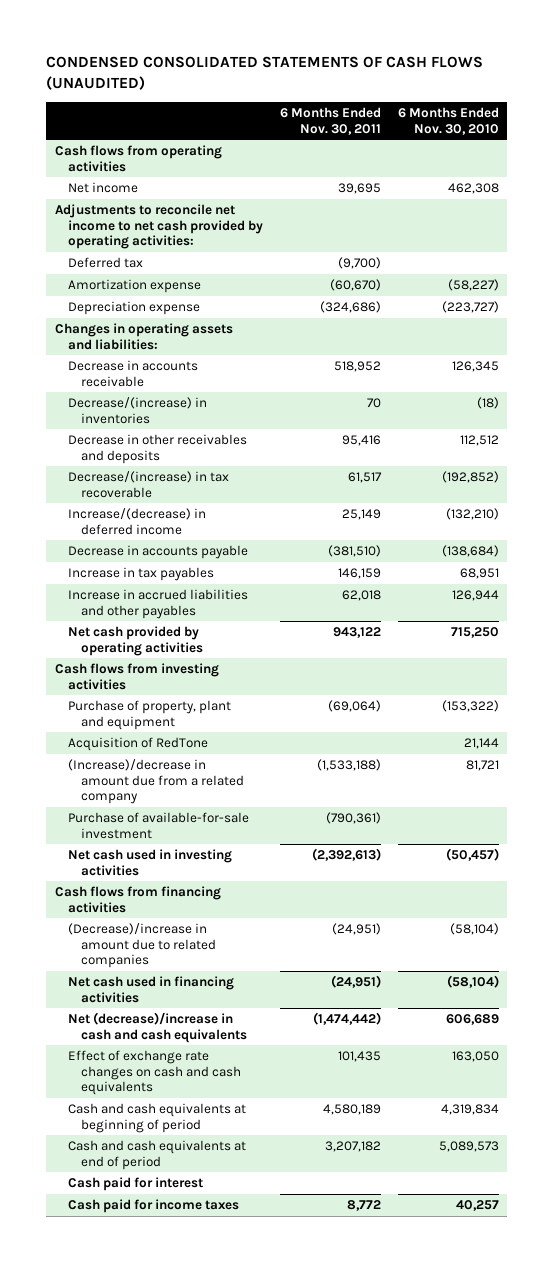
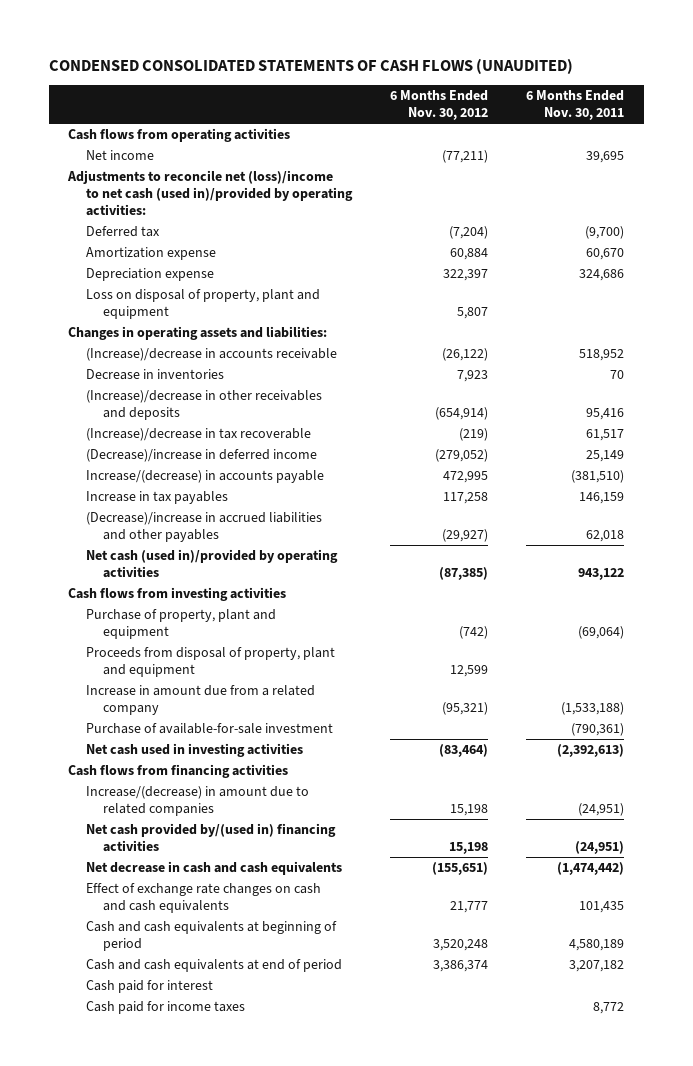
- | 6 Months Ended Nov. 30, 2011 | 6 Months Ended Nov. 30, 2010
+ | 6 Months Ended Nov. 30, 2012 | 6 Months Ended Nov. 30, 2011
- Adjustments to reconcile net income to net cash provided by operating activities:
+ Adjustments to reconcile net (loss)/income to net cash (used in)/provided by operating activities:
- Amortization expense | (60,670) | (58,227)
- Depreciation expense | (324,686) | (223,727)
+ Amortization expense | 60,884 | 60,670
+ Depreciation expense | 322,397 | 324,686
+ Loss on disposal of property, plant and equipment | 5,807 |
- Decrease in accounts receivable | 518,952 | 126,345
- Decrease/(increase) in inventories | 70 | (18)
- Decrease in other receivables and deposits | 95,416 | 112,512
- Decrease/(increase) in tax recoverable | 61,517 | (192,852)
- Increase/(decrease) in deferred income | 25,149 | (132,210)
- Decrease in accounts payable | (381,510) | (138,684)
+ (Increase)/decrease in accounts receivable | (26,122) | 518,952
+ Decrease in inventories | 7,923 | 70
+ (Increase)/decrease in other receivables and deposits | (654,914) | 95,416
+ (Increase)/decrease in tax recoverable | (219) | 61,517
+ (Decrease)/increase in deferred income | (279,052) | 25,149
+ Increase/(decrease) in accounts payable | 472,995 | (381,510)
- Increase in accrued liabilities and other payables | 62,018 | 126,944
- Net cash provided by operating activities | 943,122 | 715,250
+ (Decrease)/increase in accrued liabilities and other payables | (29,927) | 62,018
+ Net cash (used in)/provided by operating activities | (87,385) | 943,122
- Acquisition of RedTone | | 21,144
- (Increase)/decrease in amount due from a related company | (1,533,188) | 81,721
+ Proceeds from disposal of property, plant and equipment | 12,599 |
+ Increase in amount due from a related company | (95,321) | (1,533,188)
- (Decrease)/increase in amount due to related companies | (24,951) | (58,104)
- Net cash used in financing activities | (24,951) | (58,104)
- Net (decrease)/increase in cash and cash equivalents | (1,474,442) | 606,689
+ Increase/(decrease) in amount due to related companies | 15,198 | (24,951)
+ Net cash provided by/(used in) financing activities | 15,198 | (24,951)
+ Net decrease in cash and cash equivalents | (155,651) | (1,474,442)

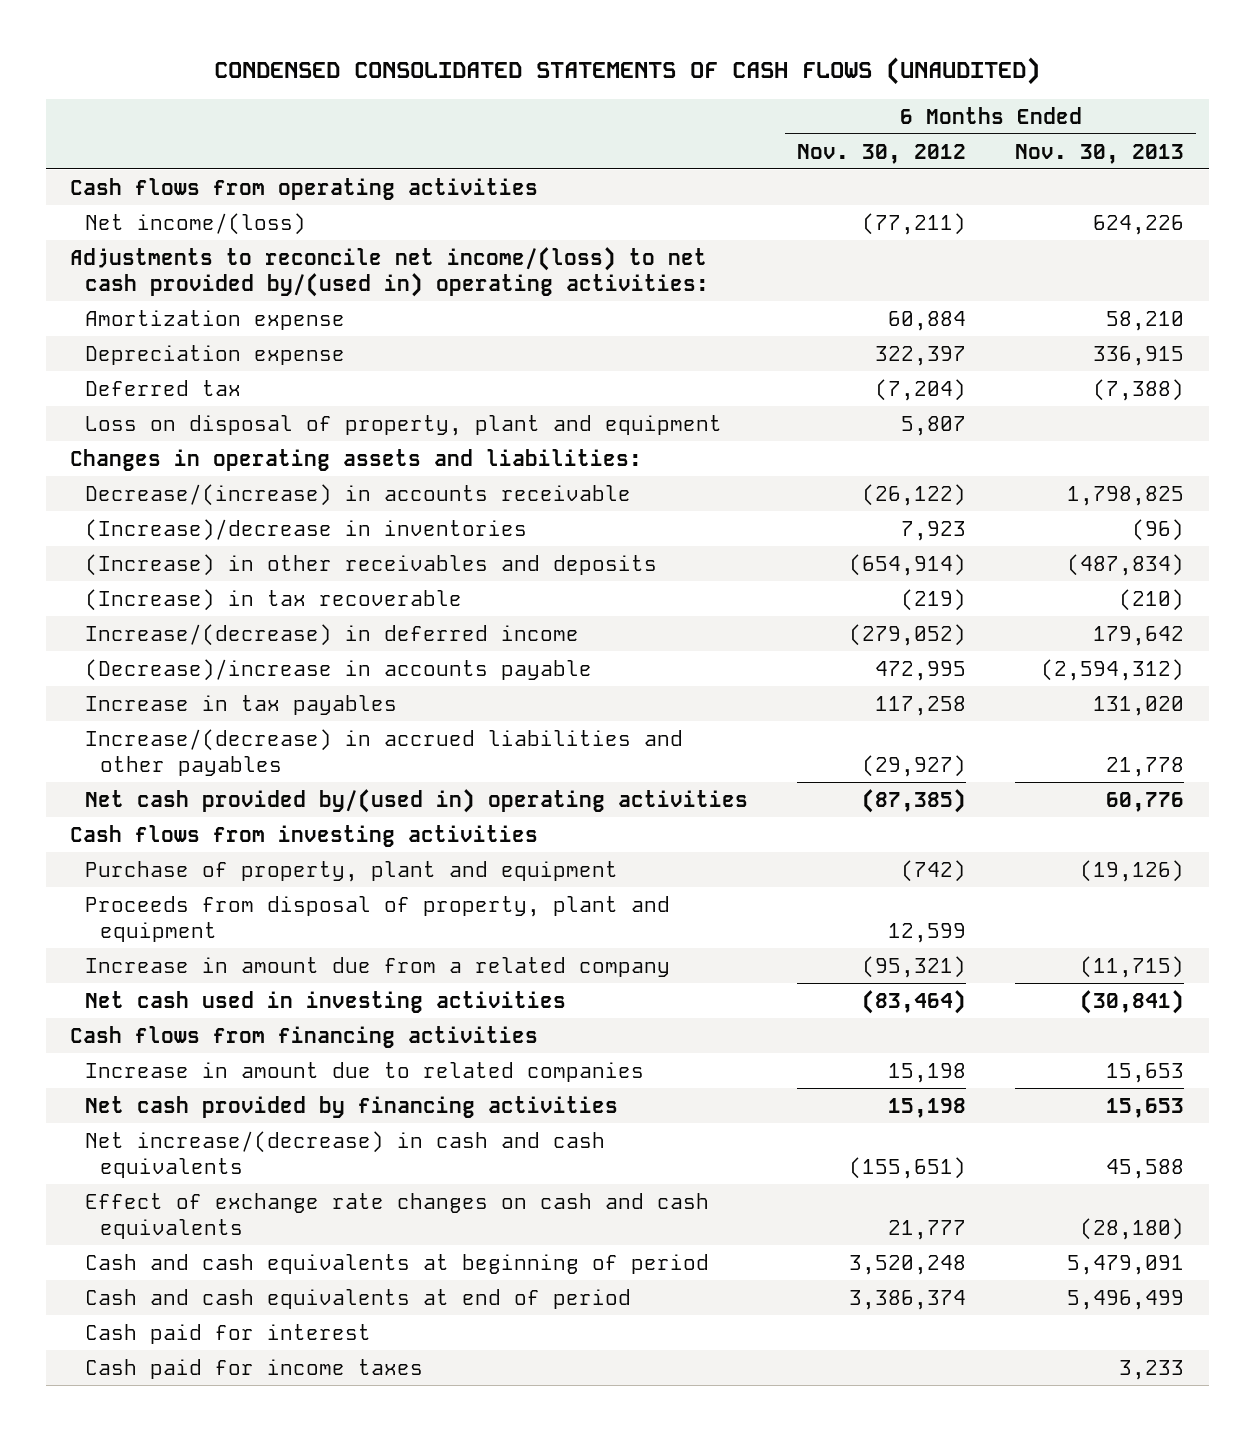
- | 6 Months Ended Nov. 30, 2012 | 6 Months Ended Nov. 30, 2011
+ | 6 Months Ended Nov. 30, 2012 | 6 Months Ended Nov. 30, 2013
- Net income | (77,211) | 39,695
- Adjustments to reconcile net (loss)/income to net cash (used in)/provided by operating activities:
+ Net income/(loss) | (77,211) | 624,226
+ Adjustments to reconcile net income/(loss) to net cash provided by/(used in) operating activities:
moved down: Deferred tax | (7,204) | (7,388)
- (Increase)/decrease in accounts receivable | (26,122) | 518,952
- Decrease in inventories | 7,923 | 70
- (Increase)/decrease in other receivables and deposits | (654,914) | 95,416
- (Increase)/decrease in tax recoverable | (219) | 61,517
- (Decrease)/increase in deferred income | (279,052) | 25,149
- Increase/(decrease) in accounts payable | 472,995 | (381,510)
+ Decrease/(increase) in accounts receivable | (26,122) | 1,798,825
+ (Increase)/decrease in inventories | 7,923 | (96)
+ (Increase) in other receivables and deposits | (654,914) | (487,834)
+ (Increase) in tax recoverable | (219) | (210)
+ Increase/(decrease) in deferred income | (279,052) | 179,642
+ (Decrease)/increase in accounts payable | 472,995 | (2,594,312)
- (Decrease)/increase in accrued liabilities and other payables | (29,927) | 62,018
- Net cash (used in)/provided by operating activities | (87,385) | 943,122
+ Increase/(decrease) in accrued liabilities and other payables | (29,927) | 21,778
+ Net cash provided by/(used in) operating activities | (87,385) | 60,776
- Purchase of available-for-sale investment | | (790,361)
- Increase/(decrease) in amount due to related companies | 15,198 | (24,951)
- Net cash provided by/(used in) financing activities | 15,198 | (24,951)
- Net decrease in cash and cash equivalents | (155,651) | (1,474,442)
+ Increase in amount due to related companies | 15,198 | 15,653
+ Net cash provided by financing activities | 15,198 | 15,653
+ Net increase/(decrease) in cash and cash equivalents | (155,651) | 45,588

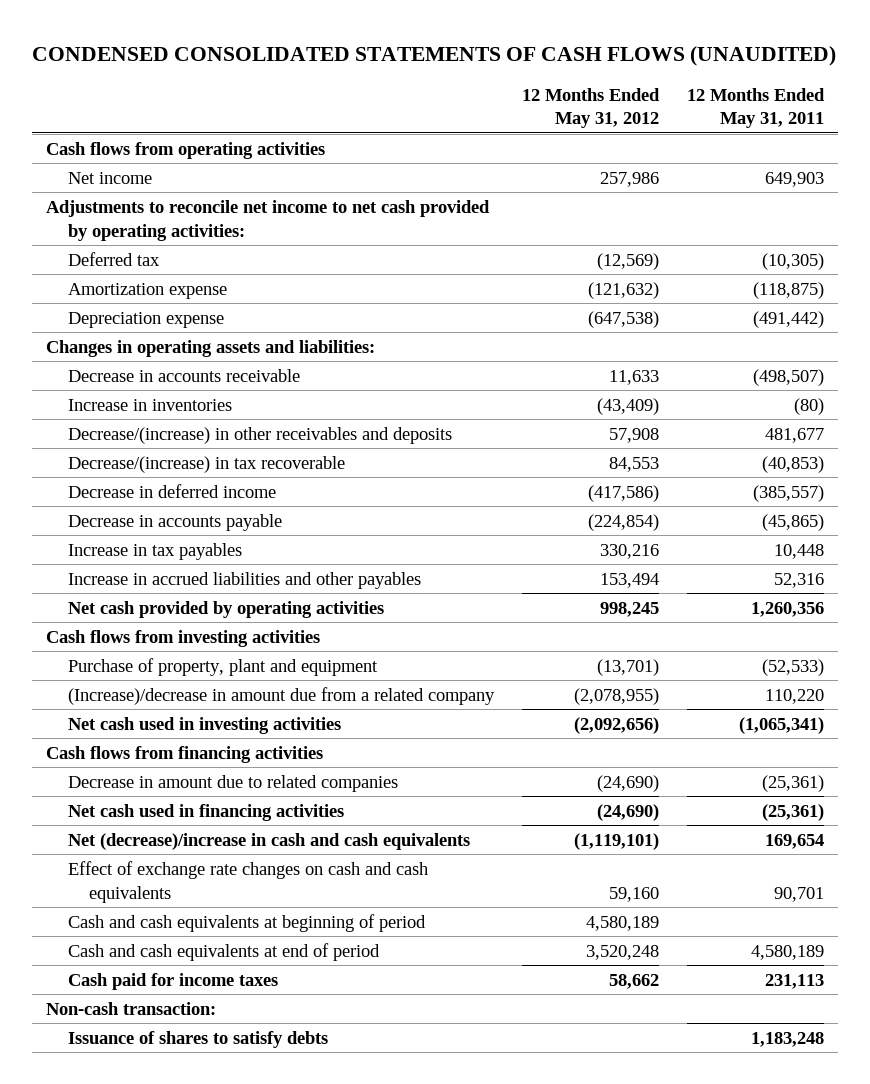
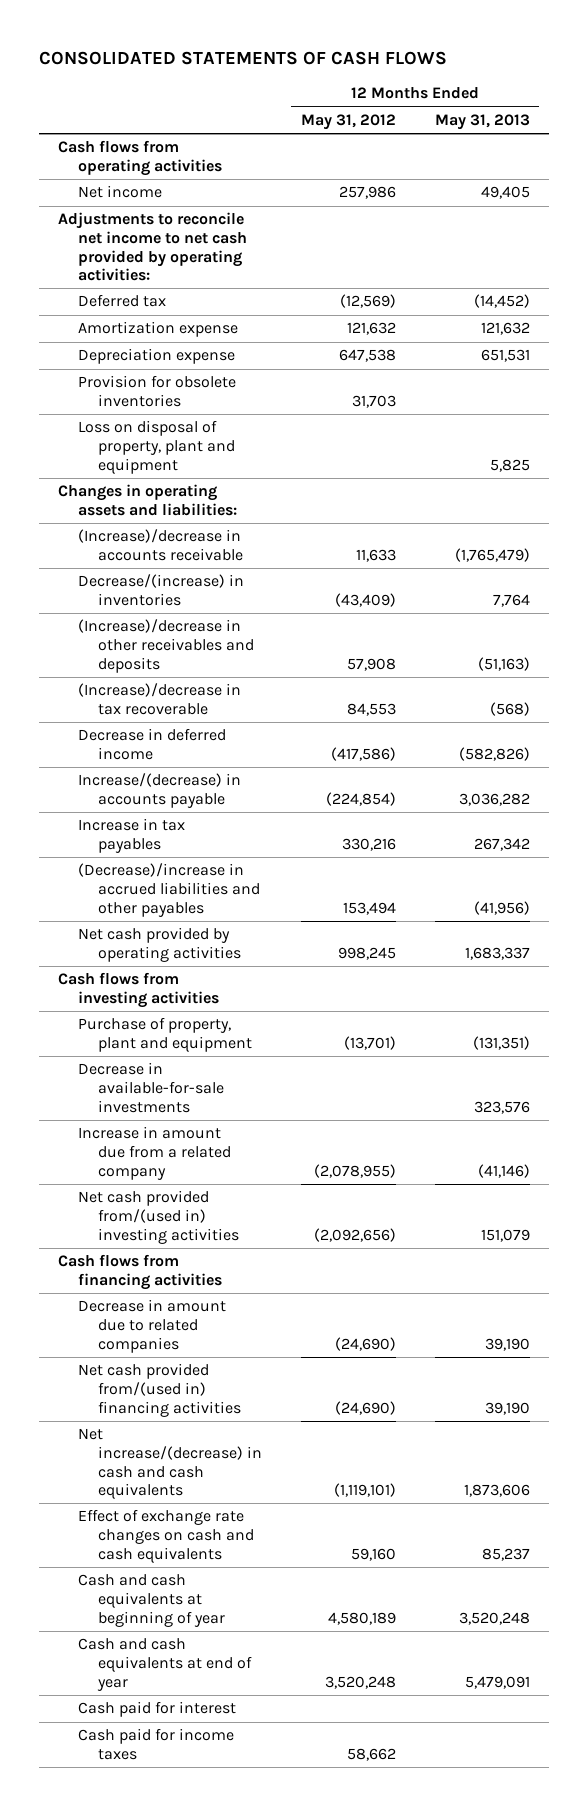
- CONDENSED CONSOLIDATED STATEMENTS OF CASH FLOWS (UNAUDITED)
+ CONSOLIDATED STATEMENTS OF CASH FLOWS
- | 12 Months Ended May 31, 2012 | 12 Months Ended May 31, 2011
+ | 12 Months Ended May 31, 2012 | 12 Months Ended May 31, 2013
- Amortization expense | (121,632) | (118,875)
- Depreciation expense | (647,538) | (491,442)
+ Amortization expense | 121,632 | 121,632
+ Depreciation expense | 647,538 | 651,531
+ Provision for obsolete inventories | 31,703 |
+ Loss on disposal of property, plant and equipment | | 5,825
- Decrease in accounts receivable | 11,633 | (498,507)
- Increase in inventories | (43,409) | (80)
- Decrease/(increase) in other receivables and deposits | 57,908 | 481,677
- Decrease/(increase) in tax recoverable | 84,553 | (40,853)
+ (Increase)/decrease in accounts receivable | 11,633 | (1,765,479)
+ Decrease/(increase) in inventories | (43,409) | 7,764
+ (Increase)/decrease in other receivables and deposits | 57,908 | (51,163)
+ (Increase)/decrease in tax recoverable | 84,553 | (568)
- Decrease in accounts payable | (224,854) | (45,865)
+ Increase/(decrease) in accounts payable | (224,854) | 3,036,282
- Increase in accrued liabilities and other payables | 153,494 | 52,316
+ (Decrease)/increase in accrued liabilities and other payables | 153,494 | (41,956)
- (Increase)/decrease in amount due from a related company | (2,078,955) | 110,220
- Net cash used in investing activities | (2,092,656) | (1,065,341)
+ Decrease in available-for-sale investments | | 323,576
+ Increase in amount due from a related company | (2,078,955) | (41,146)
+ Net cash provided from/(used in) investing activities | (2,092,656) | 151,079
- Net cash used in financing activities | (24,690) | (25,361)
- Net (decrease)/increase in cash and cash equivalents | (1,119,101) | 169,654
+ Net cash provided from/(used in) financing activities | (24,690) | 39,190
+ Net increase/(decrease) in cash and cash equivalents | (1,119,101) | 1,873,606
- Cash and cash equivalents at beginning of period | 4,580,189 |
- Cash and cash equivalents at end of period | 3,520,248 | 4,580,189
+ Cash and cash equivalents at beginning of year | 4,580,189 | 3,520,248
+ Cash and cash equivalents at end of year | 3,520,248 | 5,479,091
+ Cash paid for interest
- Non-cash transaction:
- Issuance of shares to satisfy debts | | 1,183,248

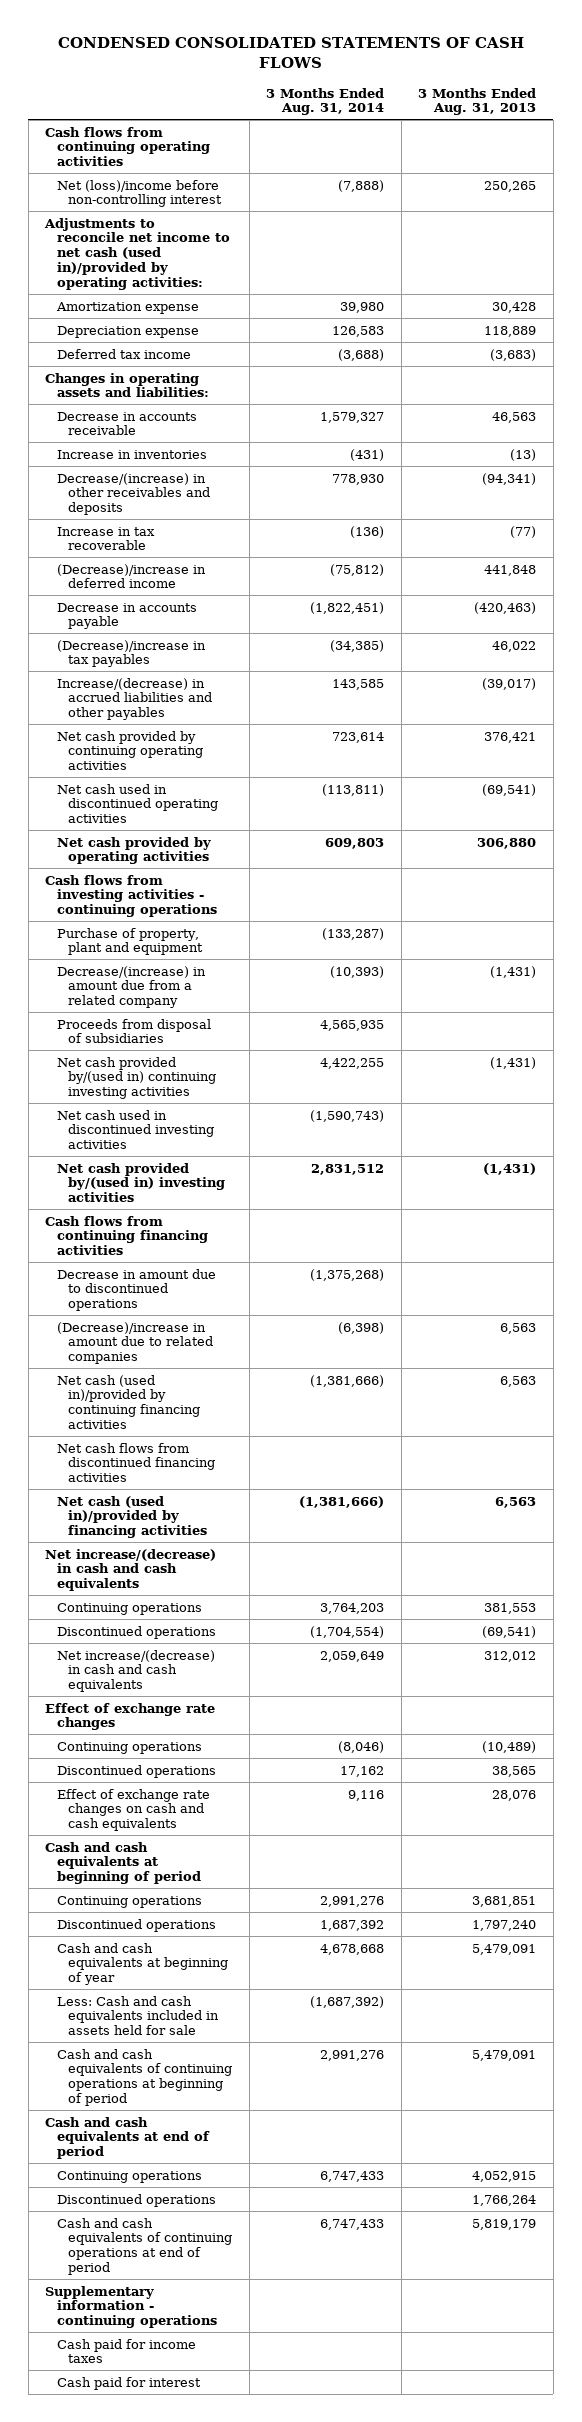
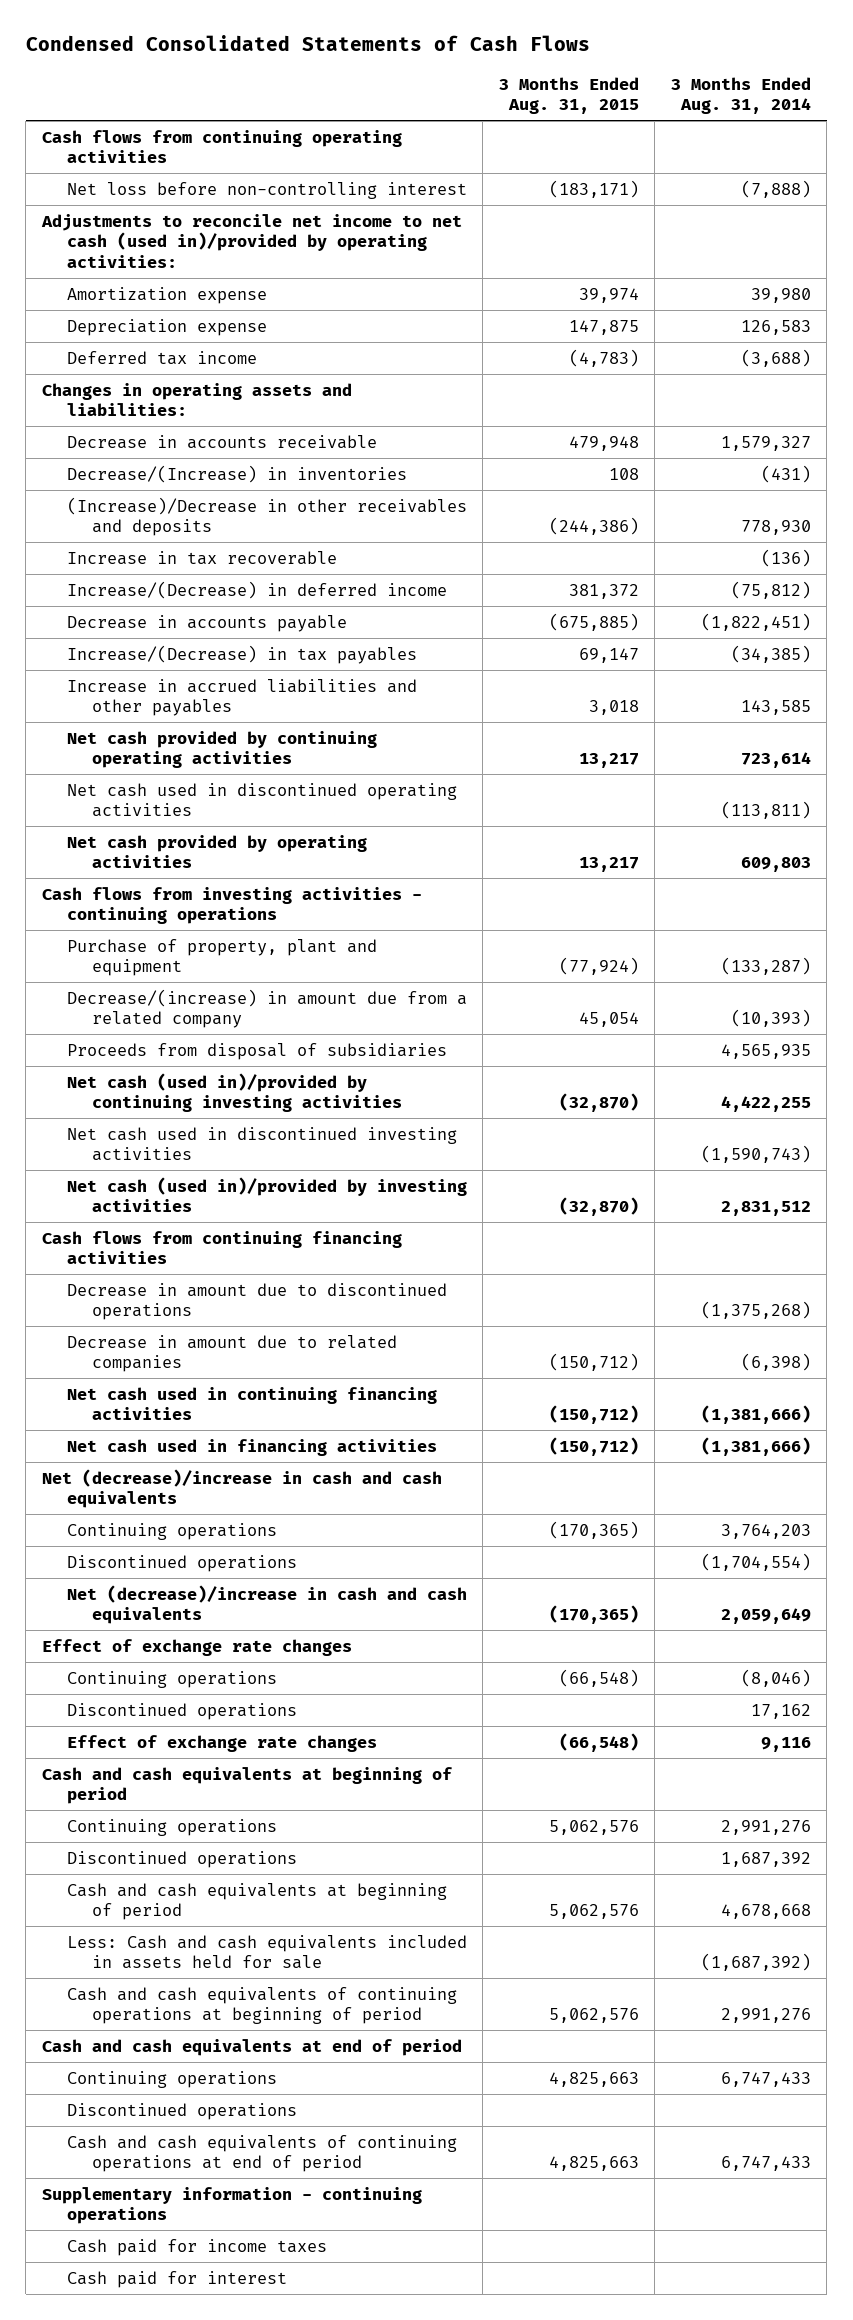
- CONDENSED CONSOLIDATED STATEMENTS OF CASH FLOWS
+ Condensed Consolidated Statements of Cash Flows
- | 3 Months Ended Aug. 31, 2014 | 3 Months Ended Aug. 31, 2013
+ | 3 Months Ended Aug. 31, 2015 | 3 Months Ended Aug. 31, 2014
- Net (loss)/income before non-controlling interest | (7,888) | 250,265
+ Net loss before non-controlling interest | (183,171) | (7,888)
- Increase in inventories | (431) | (13)
- Decrease/(increase) in other receivables and deposits | 778,930 | (94,341)
+ Decrease/(Increase) in inventories | 108 | (431)
+ (Increase)/Decrease in other receivables and deposits | (244,386) | 778,930
- (Decrease)/increase in deferred income | (75,812) | 441,848
+ Increase/(Decrease) in deferred income | 381,372 | (75,812)
- (Decrease)/increase in tax payables | (34,385) | 46,022
- Increase/(decrease) in accrued liabilities and other payables | 143,585 | (39,017)
+ Increase/(Decrease) in tax payables | 69,147 | (34,385)
+ Increase in accrued liabilities and other payables | 3,018 | 143,585
- Net cash provided by/(used in) continuing investing activities | 4,422,255 | (1,431)
+ Net cash (used in)/provided by continuing investing activities | (32,870) | 4,422,255
- Net cash provided by/(used in) investing activities | 2,831,512 | (1,431)
+ Net cash (used in)/provided by investing activities | (32,870) | 2,831,512
- (Decrease)/increase in amount due to related companies | (6,398) | 6,563
- Net cash (used in)/provided by continuing financing activities | (1,381,666) | 6,563
- Net cash flows from discontinued financing activities
- Net cash (used in)/provided by financing activities | (1,381,666) | 6,563
- Net increase/(decrease) in cash and cash equivalents
+ Decrease in amount due to related companies | (150,712) | (6,398)
+ Net cash used in continuing financing activities | (150,712) | (1,381,666)
+ Net cash used in financing activities | (150,712) | (1,381,666)
+ Net (decrease)/increase in cash and cash equivalents
- Net increase/(decrease) in cash and cash equivalents | 2,059,649 | 312,012
+ Net (decrease)/increase in cash and cash equivalents | (170,365) | 2,059,649
- Effect of exchange rate changes on cash and cash equivalents | 9,116 | 28,076
+ Effect of exchange rate changes | (66,548) | 9,116
- Cash and cash equivalents at beginning of year | 4,678,668 | 5,479,091
+ Cash and cash equivalents at beginning of period | 5,062,576 | 4,678,668

